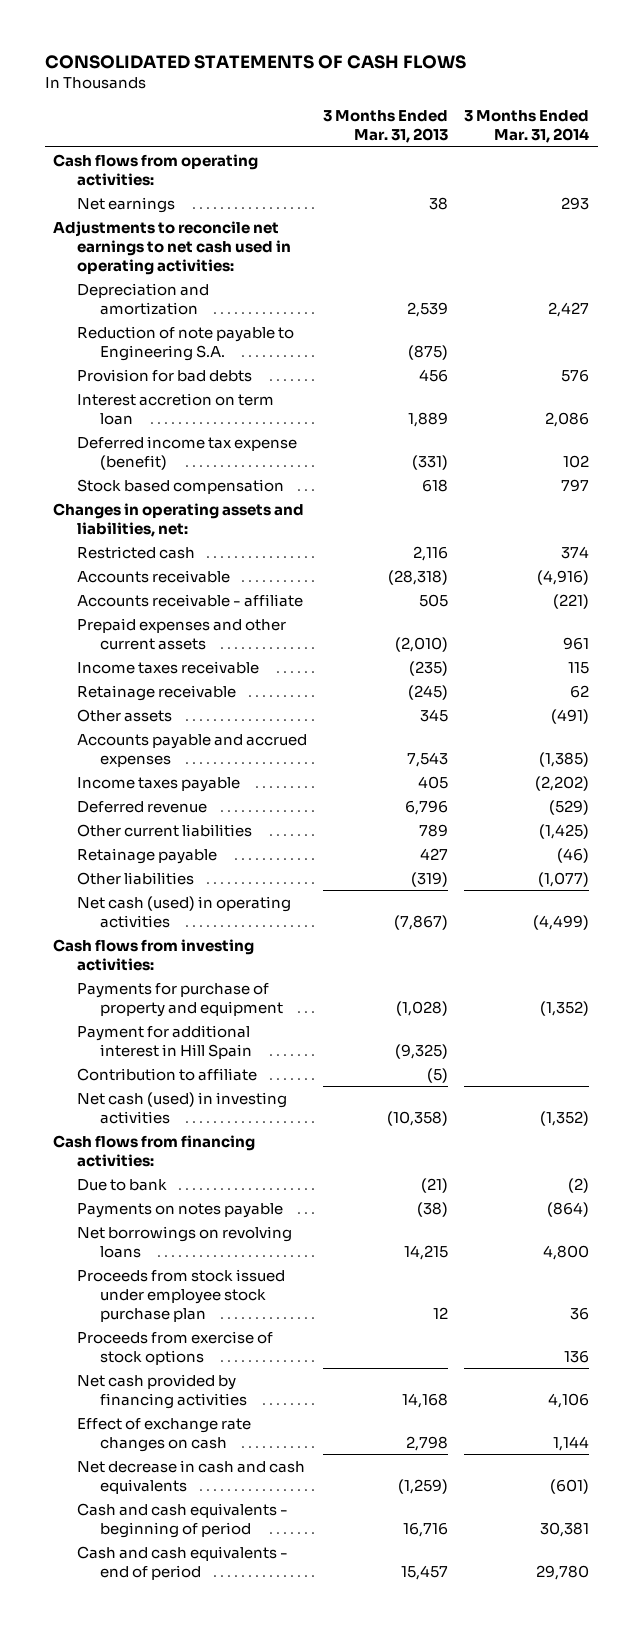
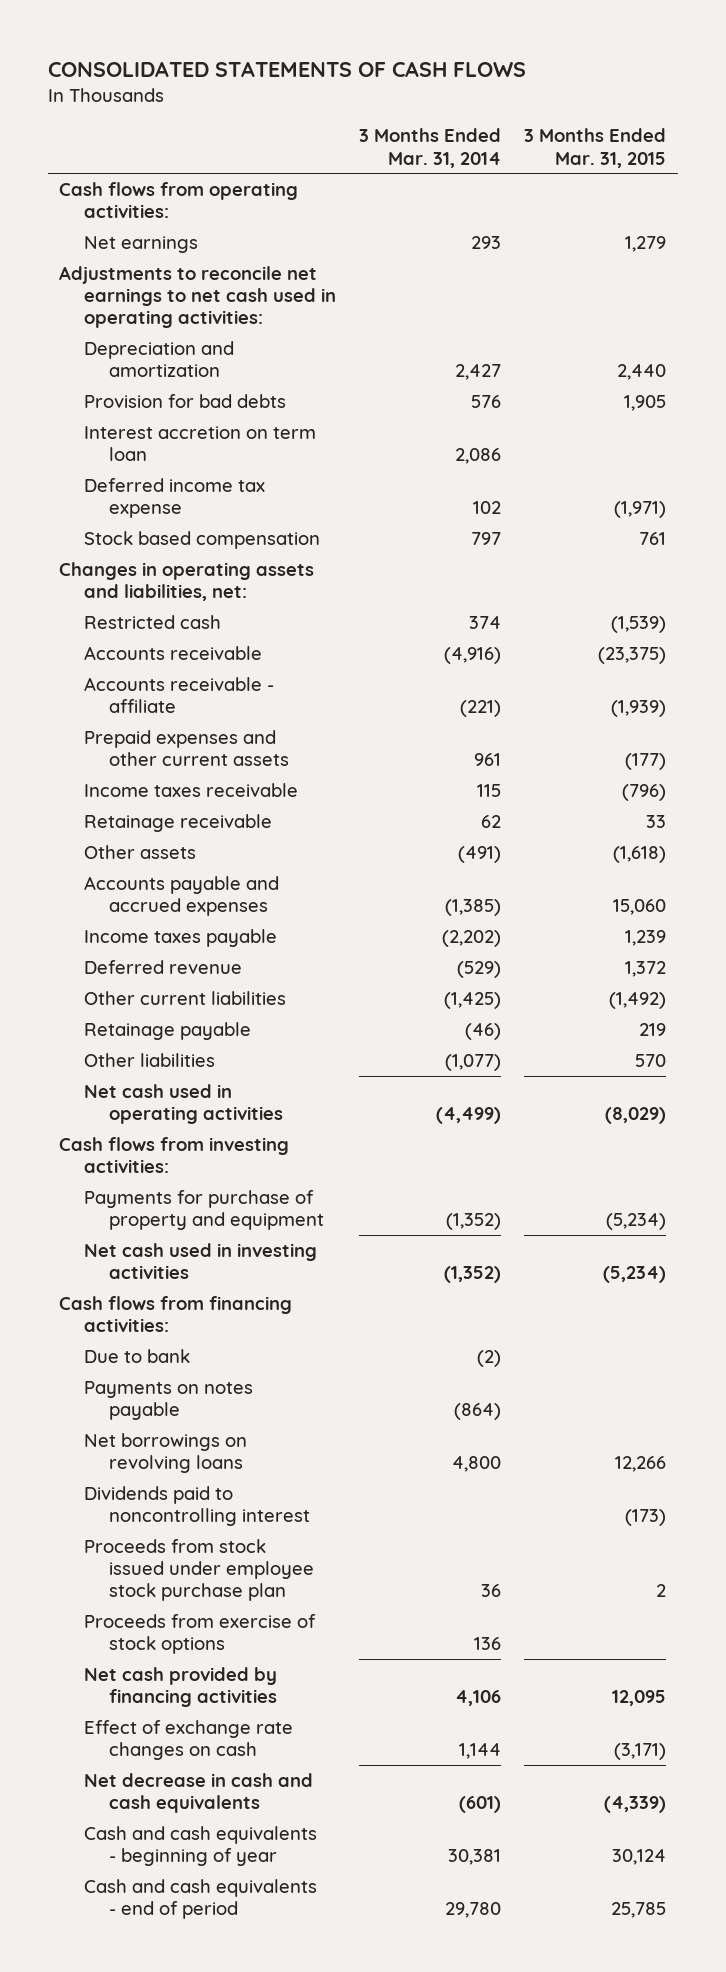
- | 3 Months Ended Mar. 31, 2013 | 3 Months Ended Mar. 31, 2014
+ | 3 Months Ended Mar. 31, 2014 | 3 Months Ended Mar. 31, 2015
- Reduction of note payable to Engineering S.A. | (875) |
- Deferred income tax expense (benefit) | (331) | 102
+ Deferred income tax expense | 102 | (1,971)
- Net cash (used) in operating activities | (7,867) | (4,499)
+ Net cash used in operating activities | (4,499) | (8,029)
- Payment for additional interest in Hill Spain | (9,325) |
- Contribution to affiliate | (5) |
- Net cash (used) in investing activities | (10,358) | (1,352)
+ Net cash used in investing activities | (1,352) | (5,234)
+ Dividends paid to noncontrolling interest | | (173)
- Cash and cash equivalents - beginning of period | 16,716 | 30,381
+ Cash and cash equivalents - beginning of year | 30,381 | 30,124

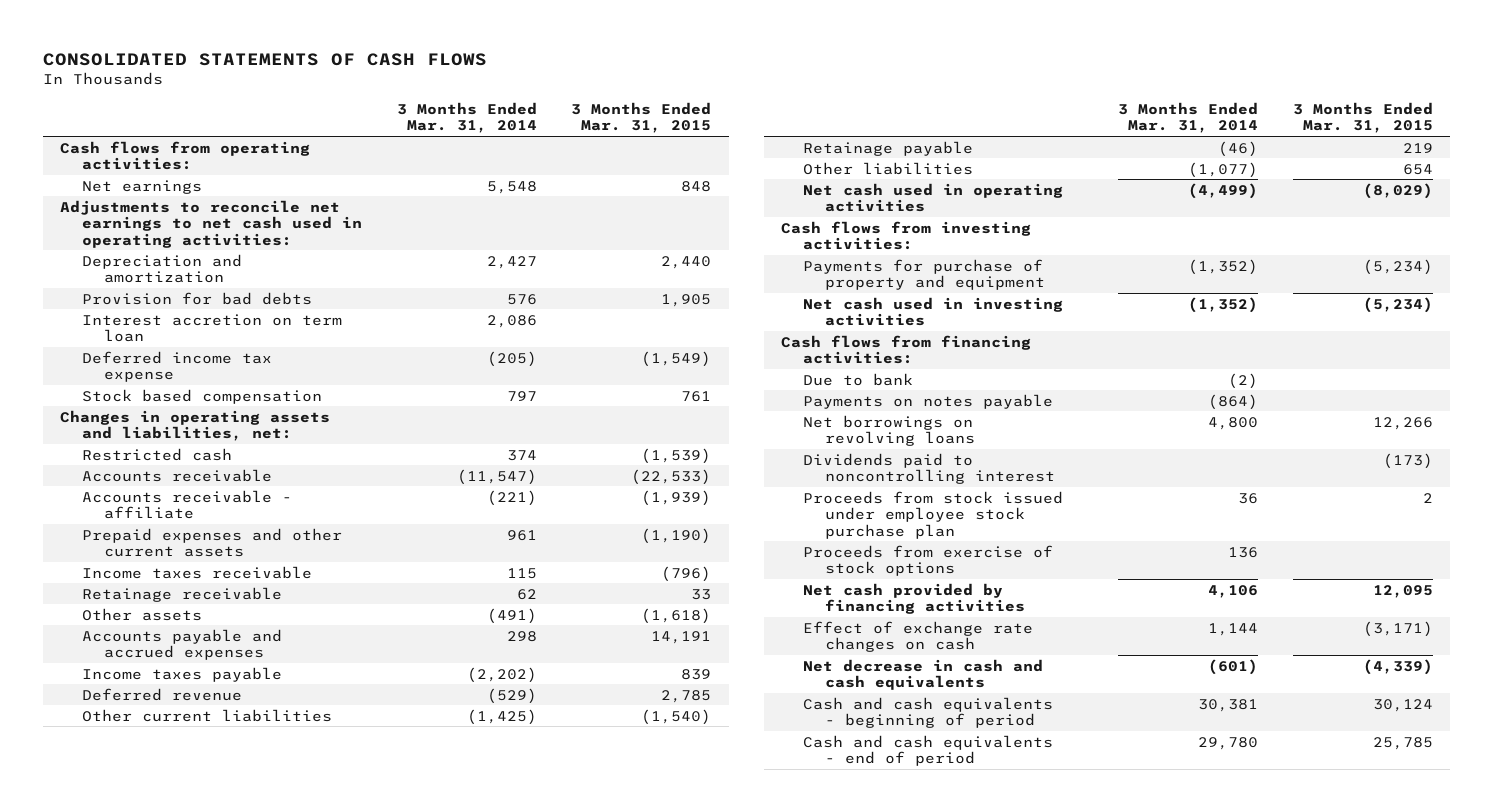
- Net earnings | 293 | 1,279
+ Net earnings | 5,548 | 848
- Deferred income tax expense | 102 | (1,971)
+ Deferred income tax expense | (205) | (1,549)
- Accounts receivable | (4,916) | (23,375)
+ Accounts receivable | (11,547) | (22,533)
- Prepaid expenses and other current assets | 961 | (177)
+ Prepaid expenses and other current assets | 961 | (1,190)
- Accounts payable and accrued expenses | (1,385) | 15,060
- Income taxes payable | (2,202) | 1,239
- Deferred revenue | (529) | 1,372
- Other current liabilities | (1,425) | (1,492)
+ Accounts payable and accrued expenses | 298 | 14,191
+ Income taxes payable | (2,202) | 839
+ Deferred revenue | (529) | 2,785
+ Other current liabilities | (1,425) | (1,540)
- Other liabilities | (1,077) | 570
+ Other liabilities | (1,077) | 654
- Cash and cash equivalents - beginning of year | 30,381 | 30,124
+ Cash and cash equivalents - beginning of period | 30,381 | 30,124

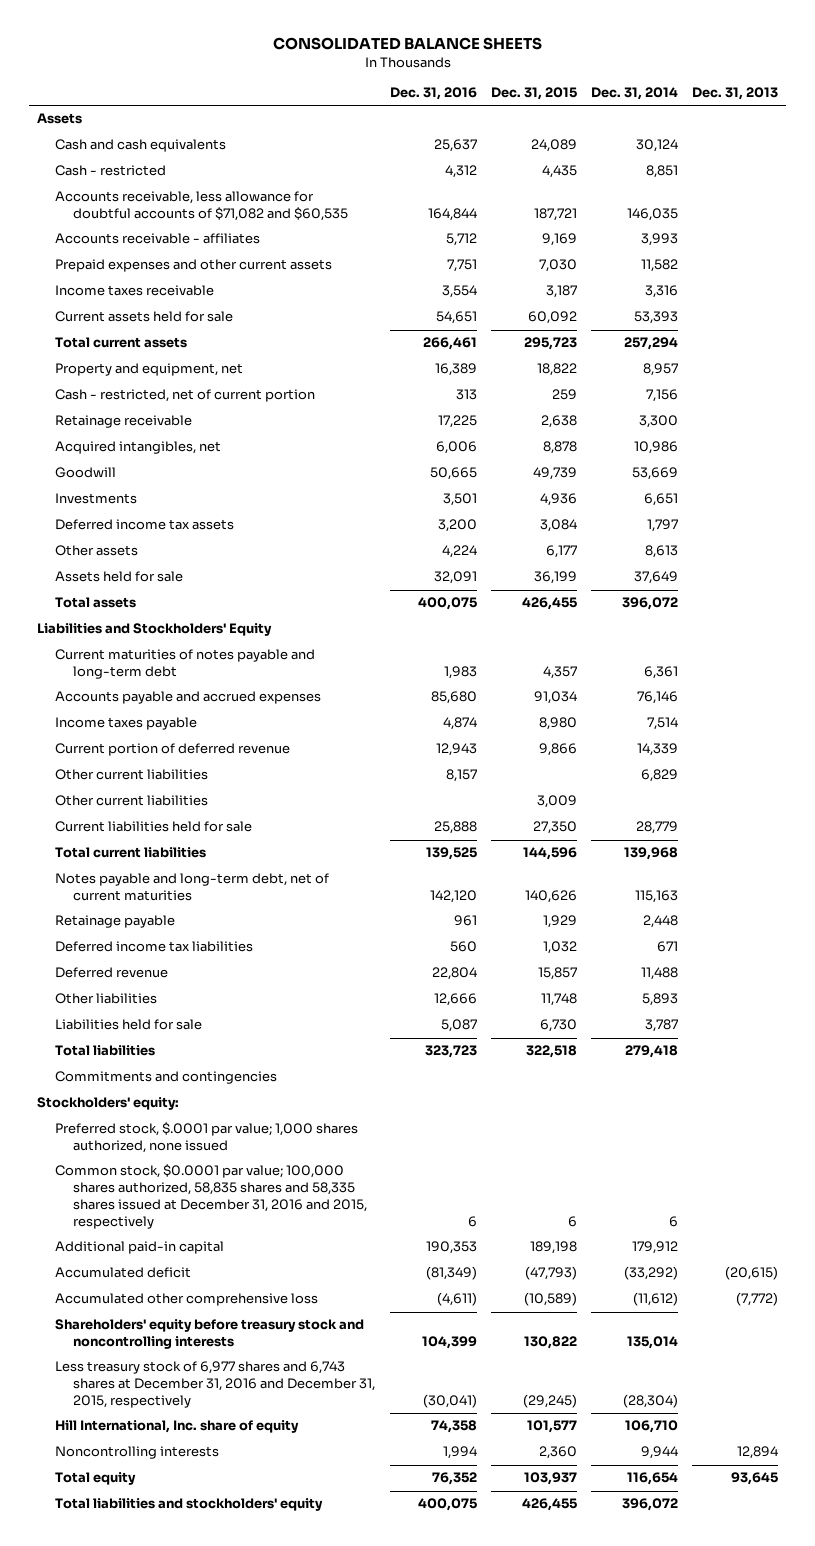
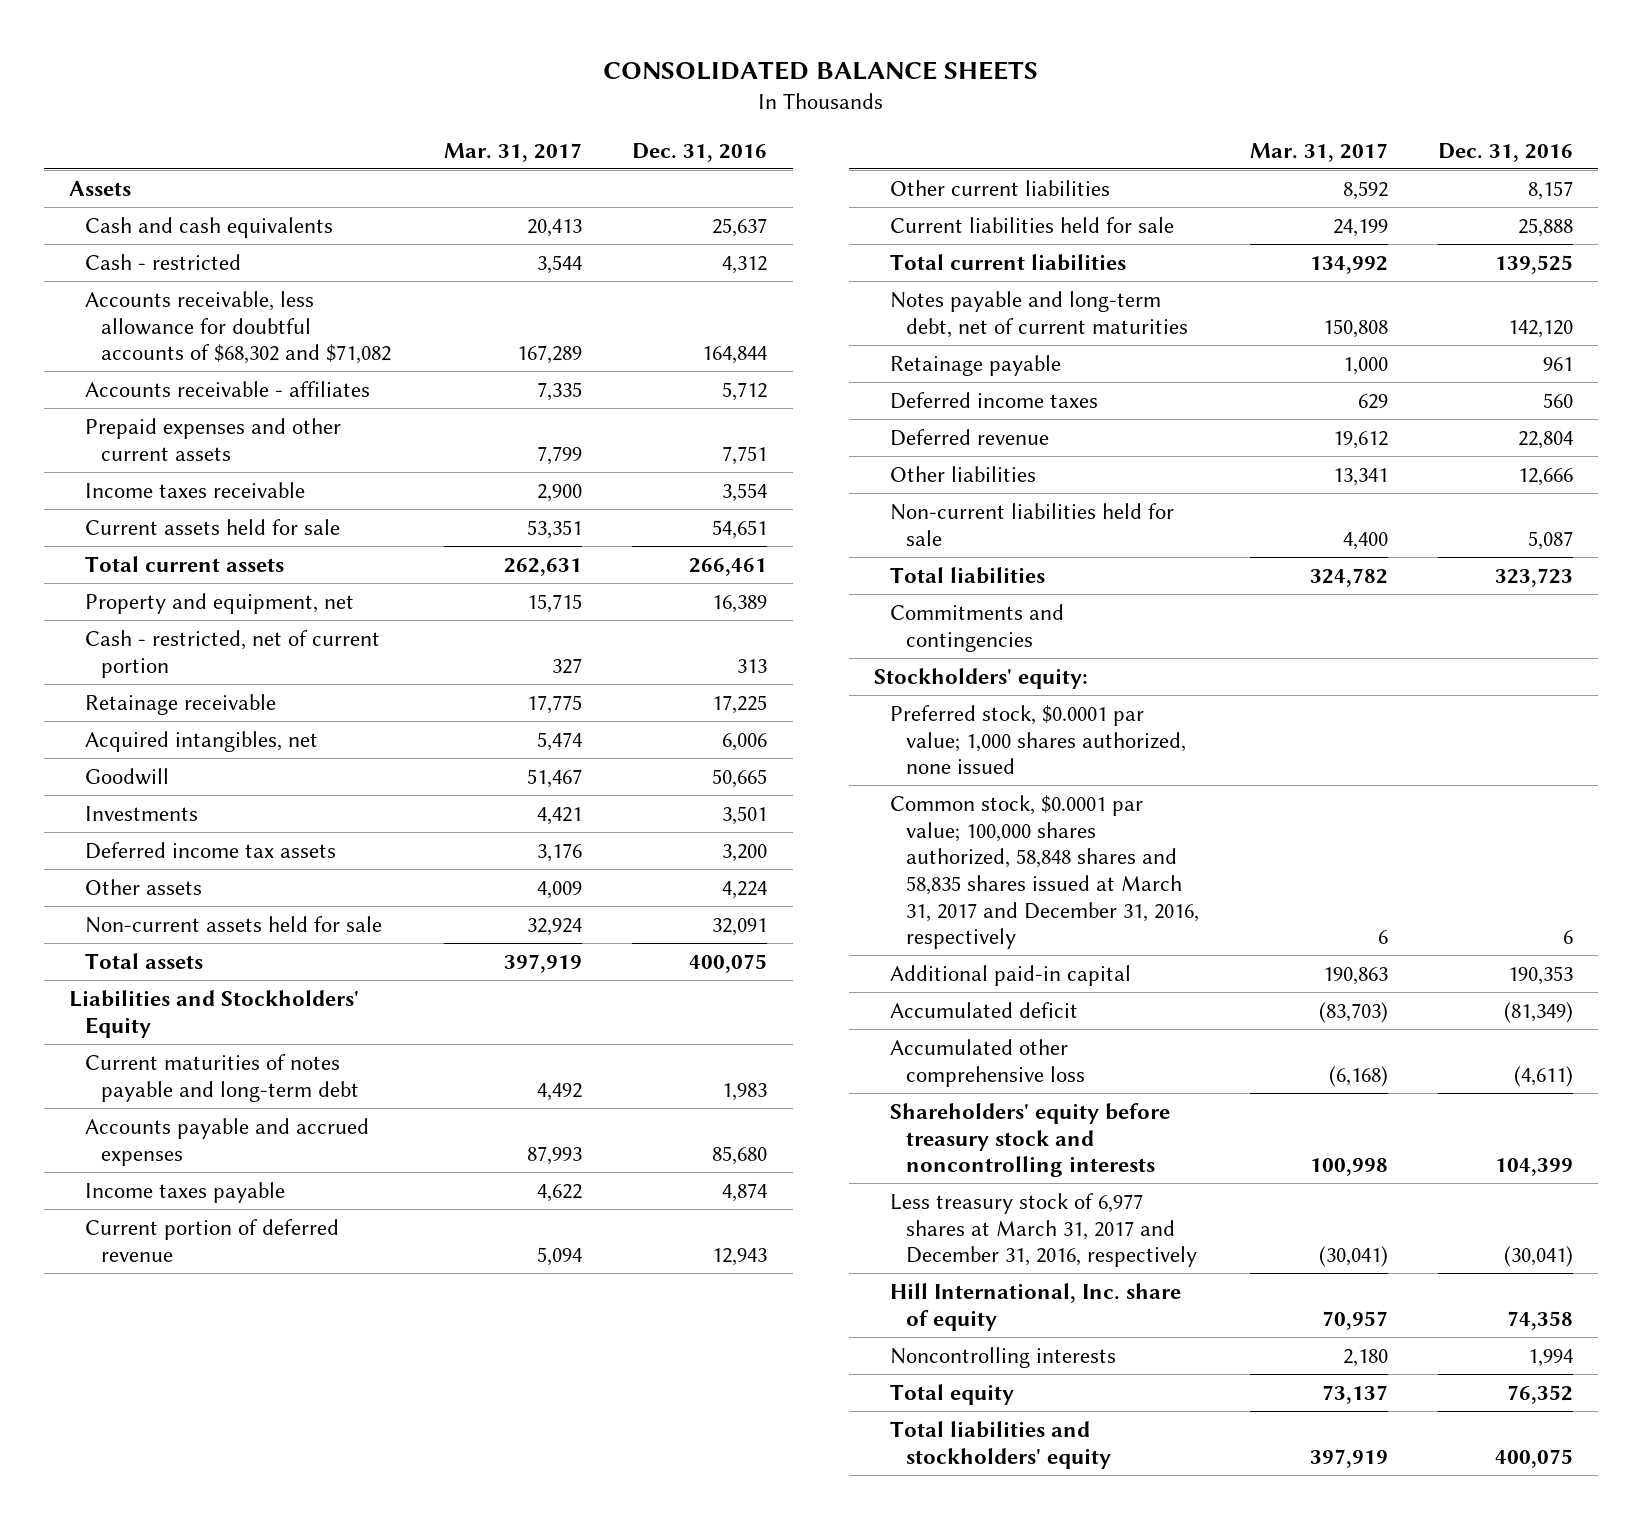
- | Dec. 31, 2016 | Dec. 31, 2015 | Dec. 31, 2014 | Dec. 31, 2013
+ | Mar. 31, 2017 | Dec. 31, 2016
- Accounts receivable, less allowance for doubtful accounts of $71,082 and $60,535 | 164,844 | 187,721 | 146,035 |
+ Accounts receivable, less allowance for doubtful accounts of $68,302 and $71,082 | 167,289 | 164,844
- Assets held for sale | 32,091 | 36,199 | 37,649 |
+ Non-current assets held for sale | 32,924 | 32,091
- Other current liabilities | | 3,009 | |
- Deferred income tax liabilities | 560 | 1,032 | 671 |
+ Deferred income taxes | 629 | 560
- Liabilities held for sale | 5,087 | 6,730 | 3,787 |
+ Non-current liabilities held for sale | 4,400 | 5,087
- Preferred stock, $.0001 par value; 1,000 shares authorized, none issued
- Common stock, $0.0001 par value; 100,000 shares authorized, 58,835 shares and 58,335 shares issued at December 31, 2016 and 2015, respectively | 6 | 6 | 6 |
+ Preferred stock, $0.0001 par value; 1,000 shares authorized, none issued
+ Common stock, $0.0001 par value; 100,000 shares authorized, 58,848 shares and 58,835 shares issued at March 31, 2017 and December 31, 2016, respectively | 6 | 6
- Less treasury stock of 6,977 shares and 6,743 shares at December 31, 2016 and December 31, 2015, respectively | (30,041) | (29,245) | (28,304) |
+ Less treasury stock of 6,977 shares at March 31, 2017 and December 31, 2016, respectively | (30,041) | (30,041)

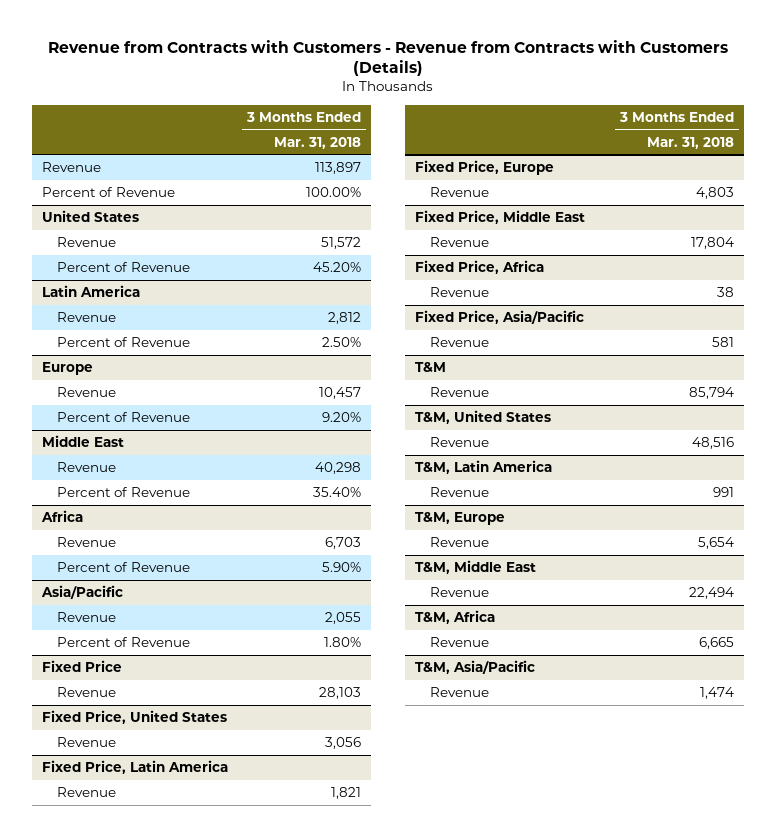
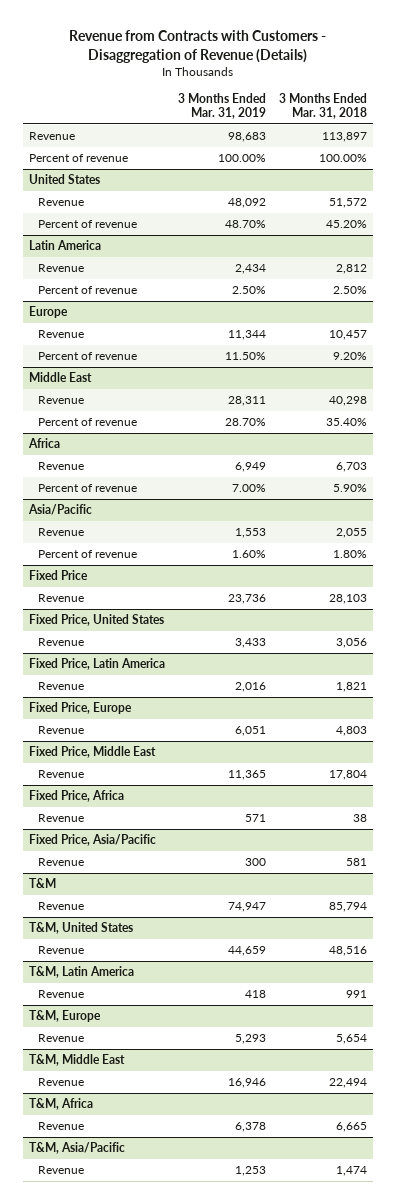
- Revenue from Contracts with Customers - Revenue from Contracts with Customers (Details)
+ Revenue from Contracts with Customers - Disaggregation of Revenue (Details)
- | 3 Months Ended Mar. 31, 2018
+ | 3 Months Ended Mar. 31, 2019 | 3 Months Ended Mar. 31, 2018
- Percent of Revenue | 100.00%
+ Percent of revenue | 100.00% | 100.00%
@ United States
- Percent of Revenue | 45.20%
+ Percent of revenue | 48.70% | 45.20%
@ Latin America
- Percent of Revenue | 2.50%
+ Percent of revenue | 2.50% | 2.50%
@ Europe
- Percent of Revenue | 9.20%
+ Percent of revenue | 11.50% | 9.20%
@ Middle East
- Percent of Revenue | 35.40%
+ Percent of revenue | 28.70% | 35.40%
@ Africa
- Percent of Revenue | 5.90%
+ Percent of revenue | 7.00% | 5.90%
@ Asia/Pacific
- Percent of Revenue | 1.80%
+ Percent of revenue | 1.60% | 1.80%

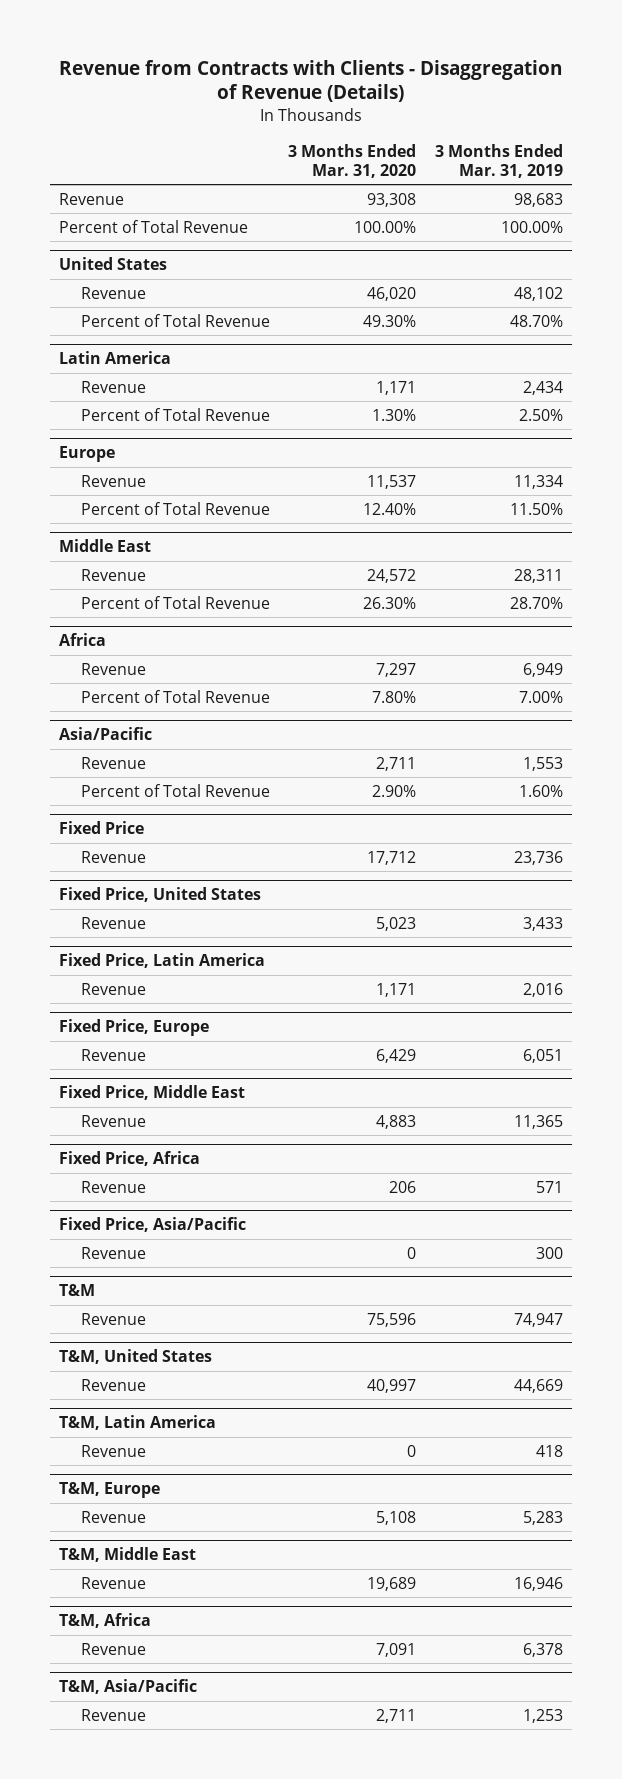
- Revenue from Contracts with Customers - Disaggregation of Revenue (Details)
+ Revenue from Contracts with Clients - Disaggregation of Revenue (Details)
- | 3 Months Ended Mar. 31, 2019 | 3 Months Ended Mar. 31, 2018
+ | 3 Months Ended Mar. 31, 2020 | 3 Months Ended Mar. 31, 2019
- Percent of revenue | 100.00% | 100.00%
+ Percent of Total Revenue | 100.00% | 100.00%
@ United States
- Revenue | 48,092 | 51,572
- Percent of revenue | 48.70% | 45.20%
+ Revenue | 46,020 | 48,102
+ Percent of Total Revenue | 49.30% | 48.70%
@ Latin America
- Percent of revenue | 2.50% | 2.50%
+ Percent of Total Revenue | 1.30% | 2.50%
@ Europe
- Revenue | 11,344 | 10,457
- Percent of revenue | 11.50% | 9.20%
+ Revenue | 11,537 | 11,334
+ Percent of Total Revenue | 12.40% | 11.50%
@ Middle East
- Percent of revenue | 28.70% | 35.40%
+ Percent of Total Revenue | 26.30% | 28.70%
@ Africa
- Percent of revenue | 7.00% | 5.90%
+ Percent of Total Revenue | 7.80% | 7.00%
@ Asia/Pacific
- Percent of revenue | 1.60% | 1.80%
+ Percent of Total Revenue | 2.90% | 1.60%
@ T&M, United States
- Revenue | 44,659 | 48,516
+ Revenue | 40,997 | 44,669
@ T&M, Europe
- Revenue | 5,293 | 5,654
+ Revenue | 5,108 | 5,283

